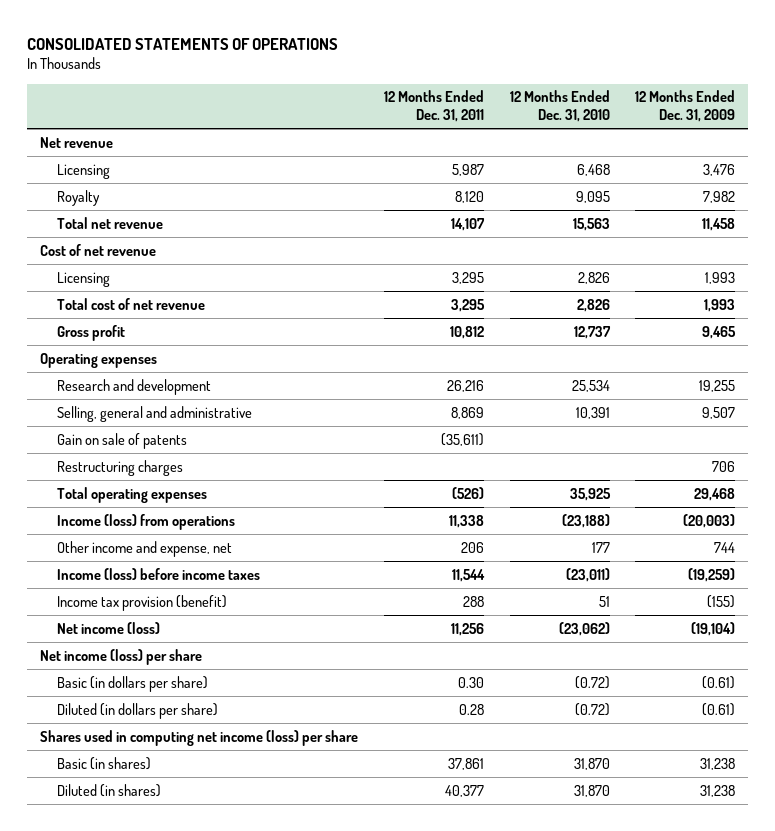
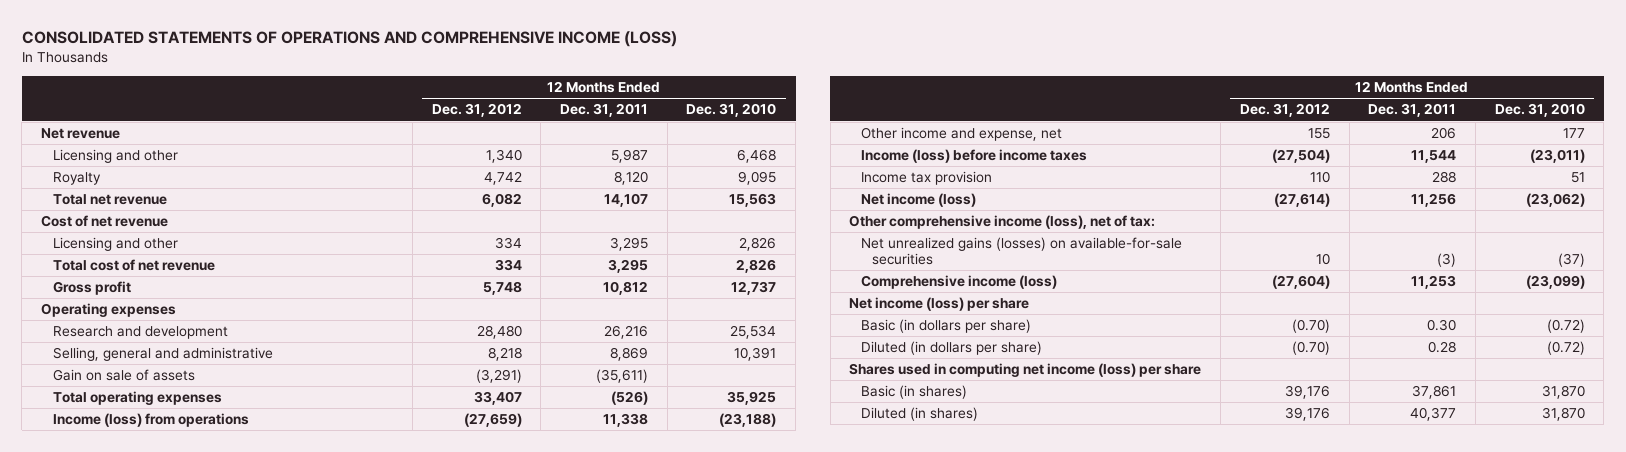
- CONSOLIDATED STATEMENTS OF OPERATIONS
+ CONSOLIDATED STATEMENTS OF OPERATIONS AND COMPREHENSIVE INCOME (LOSS)
- | 12 Months Ended Dec. 31, 2011 | 12 Months Ended Dec. 31, 2010 | 12 Months Ended Dec. 31, 2009
+ | 12 Months Ended Dec. 31, 2012 | 12 Months Ended Dec. 31, 2011 | 12 Months Ended Dec. 31, 2010
- Licensing | 5,987 | 6,468 | 3,476
+ Licensing and other | 1,340 | 5,987 | 6,468
- Licensing | 3,295 | 2,826 | 1,993
+ Licensing and other | 334 | 3,295 | 2,826
- Gain on sale of patents | (35,611) | |
- Restructuring charges | | | 706
+ Gain on sale of assets | (3,291) | (35,611) |
- Income tax provision (benefit) | 288 | 51 | (155)
+ Income tax provision | 110 | 288 | 51
+ Other comprehensive income (loss), net of tax:
+ Net unrealized gains (losses) on available-for-sale securities | 10 | (3) | (37)
+ Comprehensive income (loss) | (27,604) | 11,253 | (23,099)

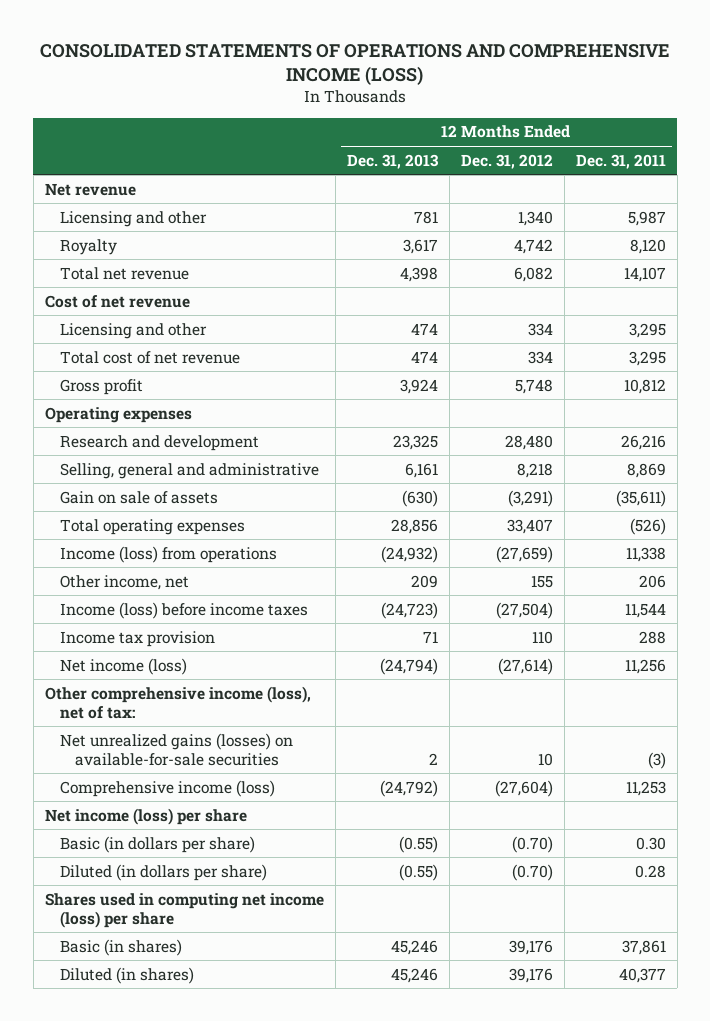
- | 12 Months Ended Dec. 31, 2012 | 12 Months Ended Dec. 31, 2011 | 12 Months Ended Dec. 31, 2010
+ | 12 Months Ended Dec. 31, 2013 | 12 Months Ended Dec. 31, 2012 | 12 Months Ended Dec. 31, 2011
- Other income and expense, net | 155 | 206 | 177
+ Other income, net | 209 | 155 | 206

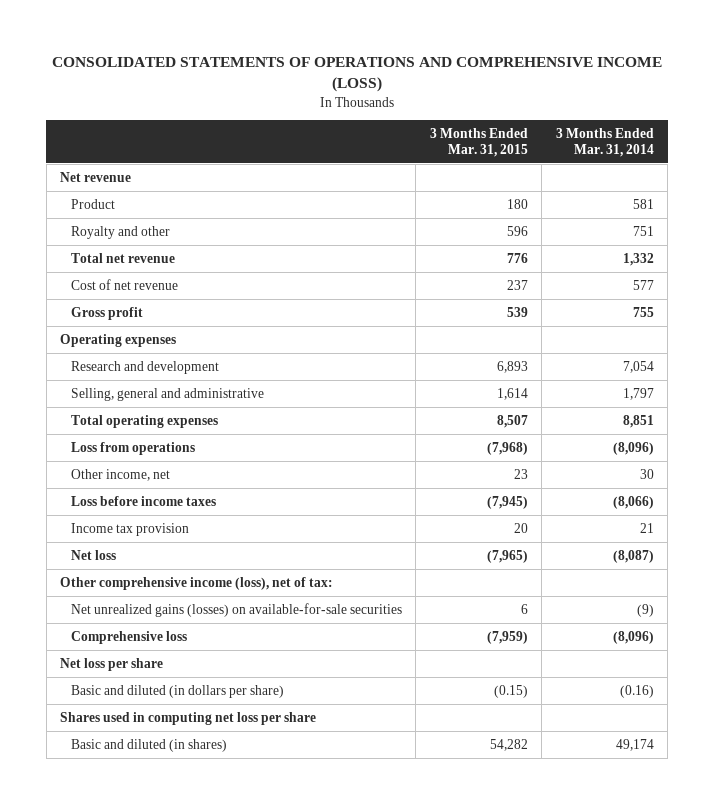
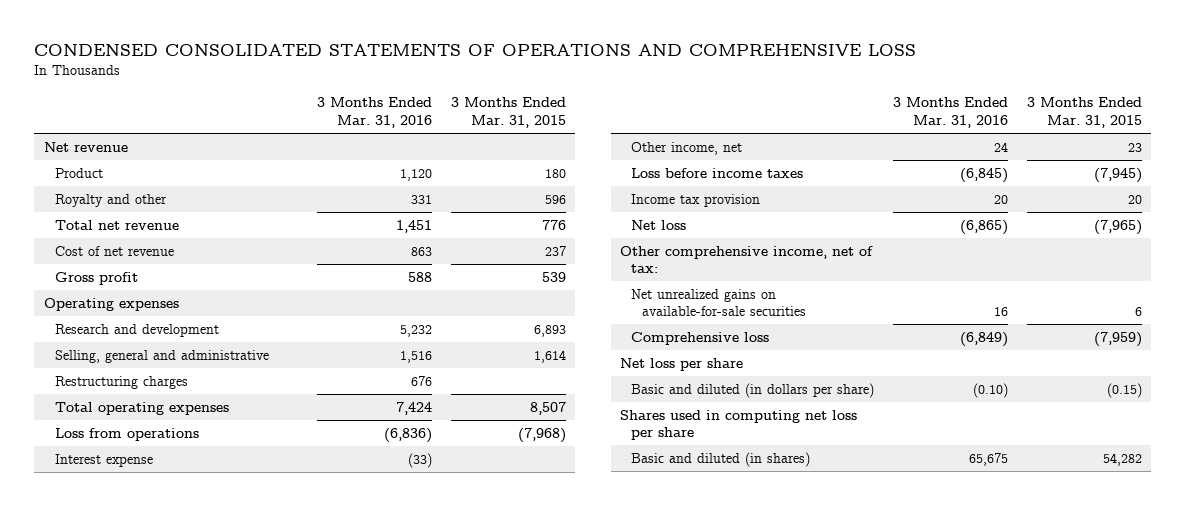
- CONSOLIDATED STATEMENTS OF OPERATIONS AND COMPREHENSIVE INCOME (LOSS)
+ CONDENSED CONSOLIDATED STATEMENTS OF OPERATIONS AND COMPREHENSIVE LOSS
- | 3 Months Ended Mar. 31, 2015 | 3 Months Ended Mar. 31, 2014
+ | 3 Months Ended Mar. 31, 2016 | 3 Months Ended Mar. 31, 2015
+ Restructuring charges | 676 |
+ Interest expense | (33) |
- Other comprehensive income (loss), net of tax:
- Net unrealized gains (losses) on available-for-sale securities | 6 | (9)
+ Other comprehensive income, net of tax:
+ Net unrealized gains on available-for-sale securities | 16 | 6

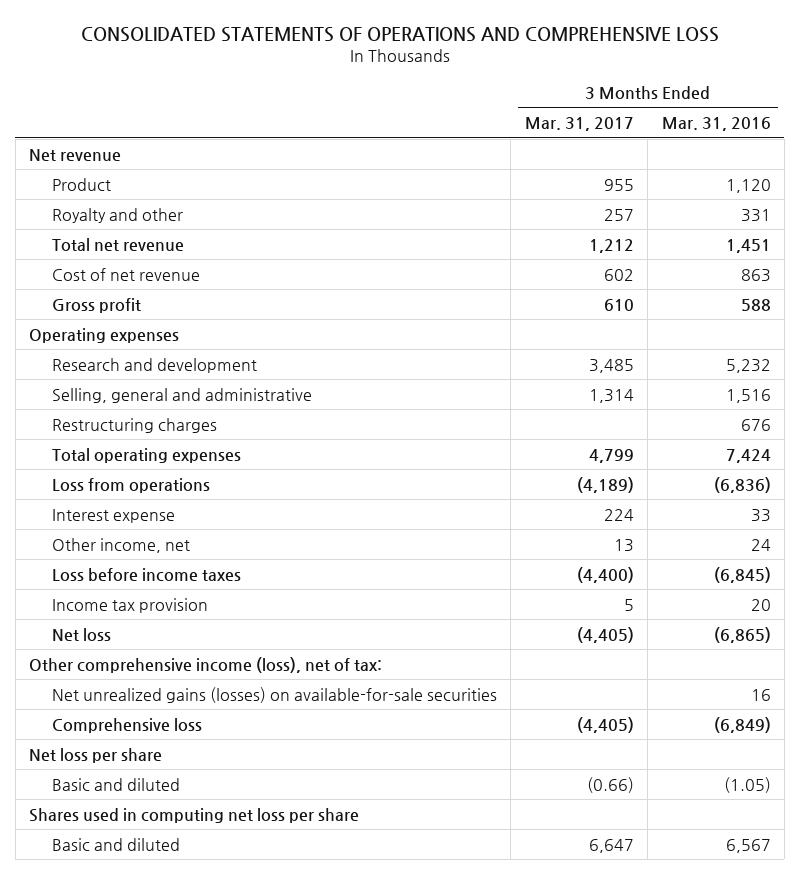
- CONDENSED CONSOLIDATED STATEMENTS OF OPERATIONS AND COMPREHENSIVE LOSS
+ CONSOLIDATED STATEMENTS OF OPERATIONS AND COMPREHENSIVE LOSS
- | 3 Months Ended Mar. 31, 2016 | 3 Months Ended Mar. 31, 2015
+ | 3 Months Ended Mar. 31, 2017 | 3 Months Ended Mar. 31, 2016
- Interest expense | (33) |
+ Interest expense | 224 | 33
- Other comprehensive income, net of tax:
- Net unrealized gains on available-for-sale securities | 16 | 6
+ Other comprehensive income (loss), net of tax:
+ Net unrealized gains (losses) on available-for-sale securities | | 16
- Basic and diluted (in dollars per share) | (0.10) | (0.15)
+ Basic and diluted | (0.66) | (1.05)
- Basic and diluted (in shares) | 65,675 | 54,282
+ Basic and diluted | 6,647 | 6,567

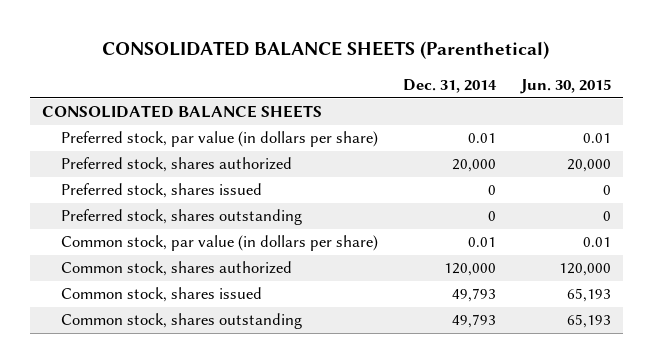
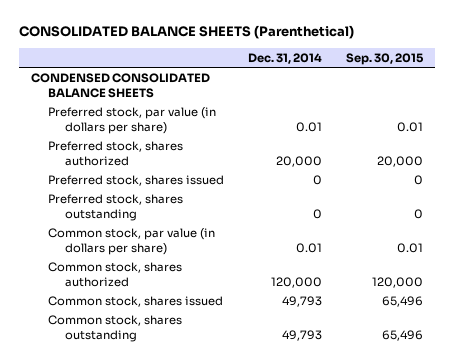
- | Dec. 31, 2014 | Jun. 30, 2015
+ | Dec. 31, 2014 | Sep. 30, 2015
- CONSOLIDATED BALANCE SHEETS
+ CONDENSED CONSOLIDATED BALANCE SHEETS

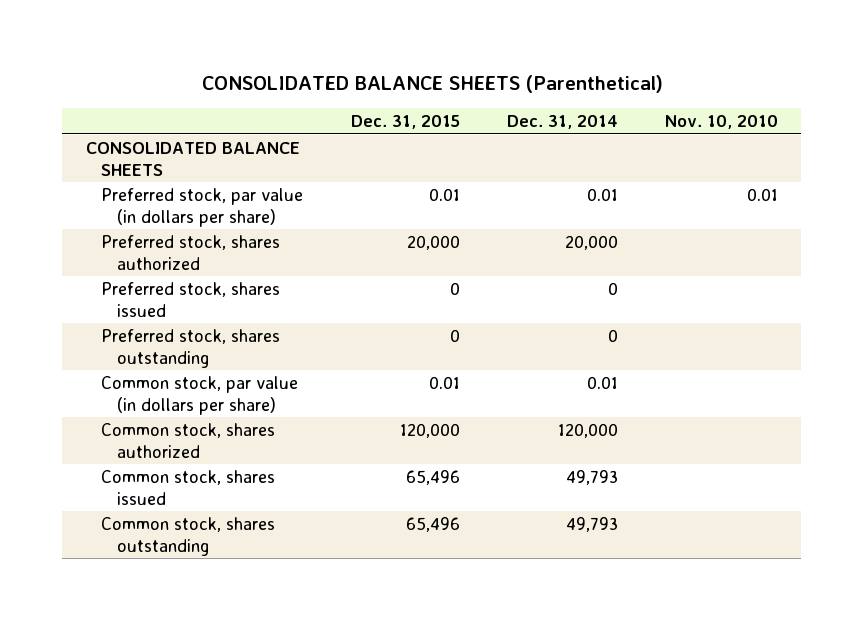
- | Dec. 31, 2014 | Sep. 30, 2015
+ | Dec. 31, 2015 | Dec. 31, 2014 | Nov. 10, 2010
- CONDENSED CONSOLIDATED BALANCE SHEETS
+ CONSOLIDATED BALANCE SHEETS

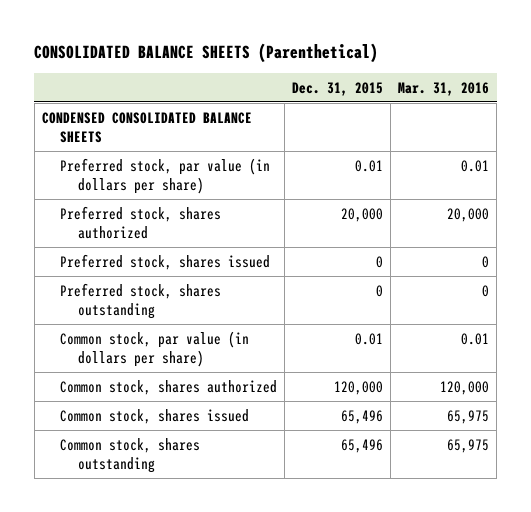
- | Dec. 31, 2015 | Dec. 31, 2014 | Nov. 10, 2010
+ | Dec. 31, 2015 | Mar. 31, 2016
- CONSOLIDATED BALANCE SHEETS
+ CONDENSED CONSOLIDATED BALANCE SHEETS

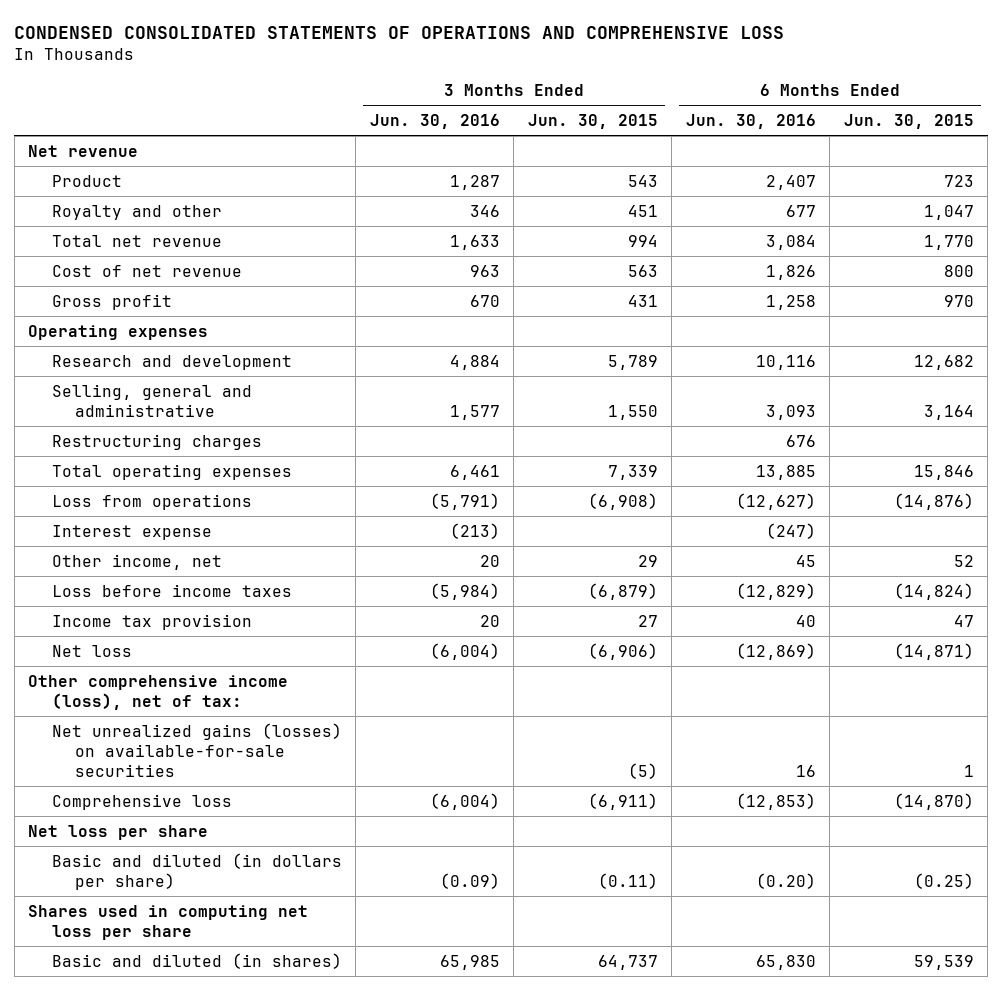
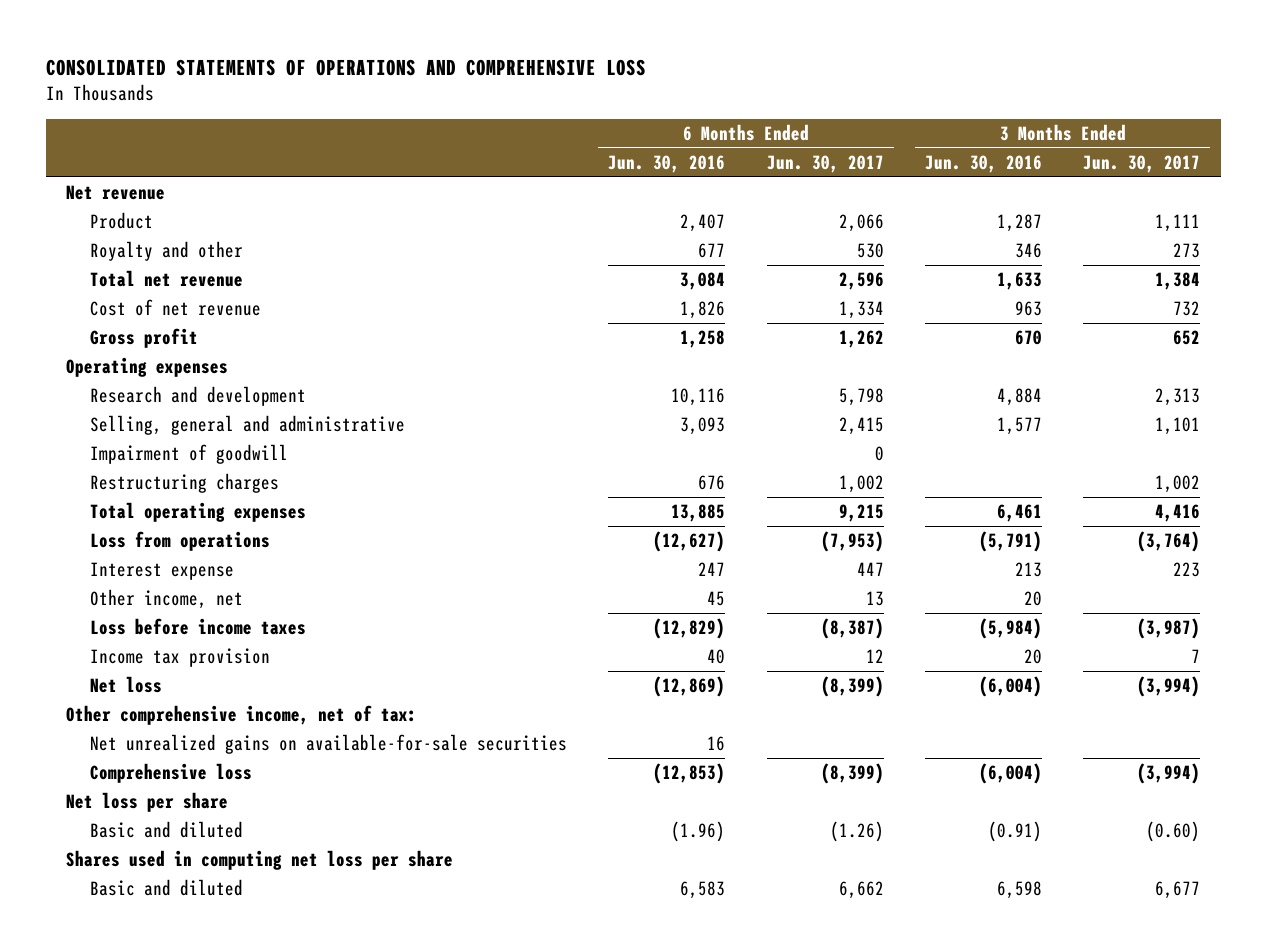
- CONDENSED CONSOLIDATED STATEMENTS OF OPERATIONS AND COMPREHENSIVE LOSS
+ CONSOLIDATED STATEMENTS OF OPERATIONS AND COMPREHENSIVE LOSS
- | 3 Months Ended Jun. 30, 2016 | 3 Months Ended Jun. 30, 2015 | 6 Months Ended Jun. 30, 2016 | 6 Months Ended Jun. 30, 2015
+ | 6 Months Ended Jun. 30, 2016 | 6 Months Ended Jun. 30, 2017 | 3 Months Ended Jun. 30, 2016 | 3 Months Ended Jun. 30, 2017
+ Impairment of goodwill | | 0 | |
- Interest expense | (213) | | (247) |
+ Interest expense | 247 | 447 | 213 | 223
- Other comprehensive income (loss), net of tax:
- Net unrealized gains (losses) on available-for-sale securities | | (5) | 16 | 1
+ Other comprehensive income, net of tax:
+ Net unrealized gains on available-for-sale securities | 16 | | |
- Basic and diluted (in dollars per share) | (0.09) | (0.11) | (0.20) | (0.25)
+ Basic and diluted | (1.96) | (1.26) | (0.91) | (0.60)
- Basic and diluted (in shares) | 65,985 | 64,737 | 65,830 | 59,539
+ Basic and diluted | 6,583 | 6,662 | 6,598 | 6,677

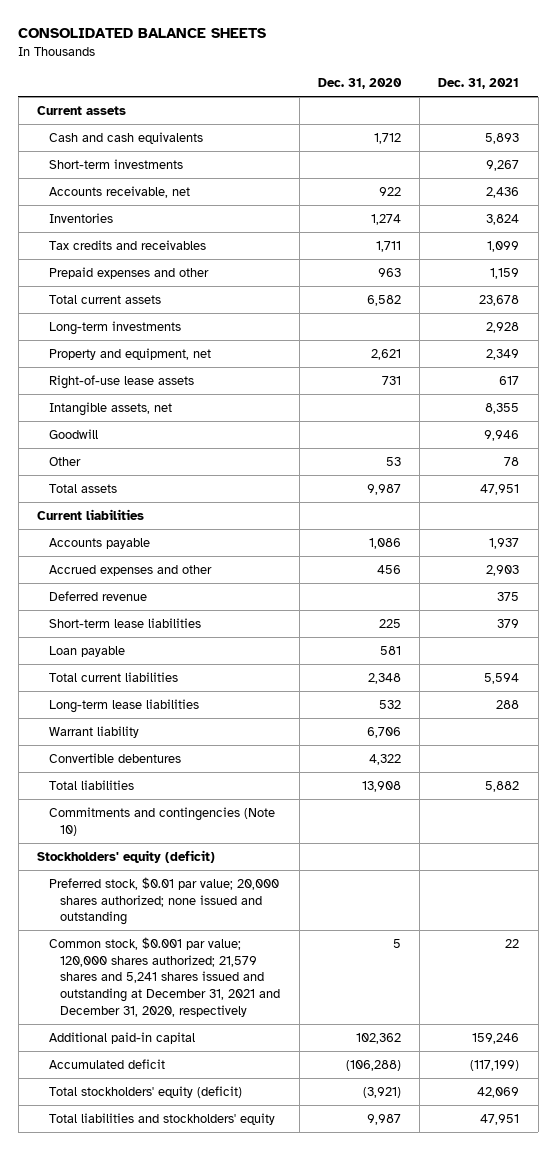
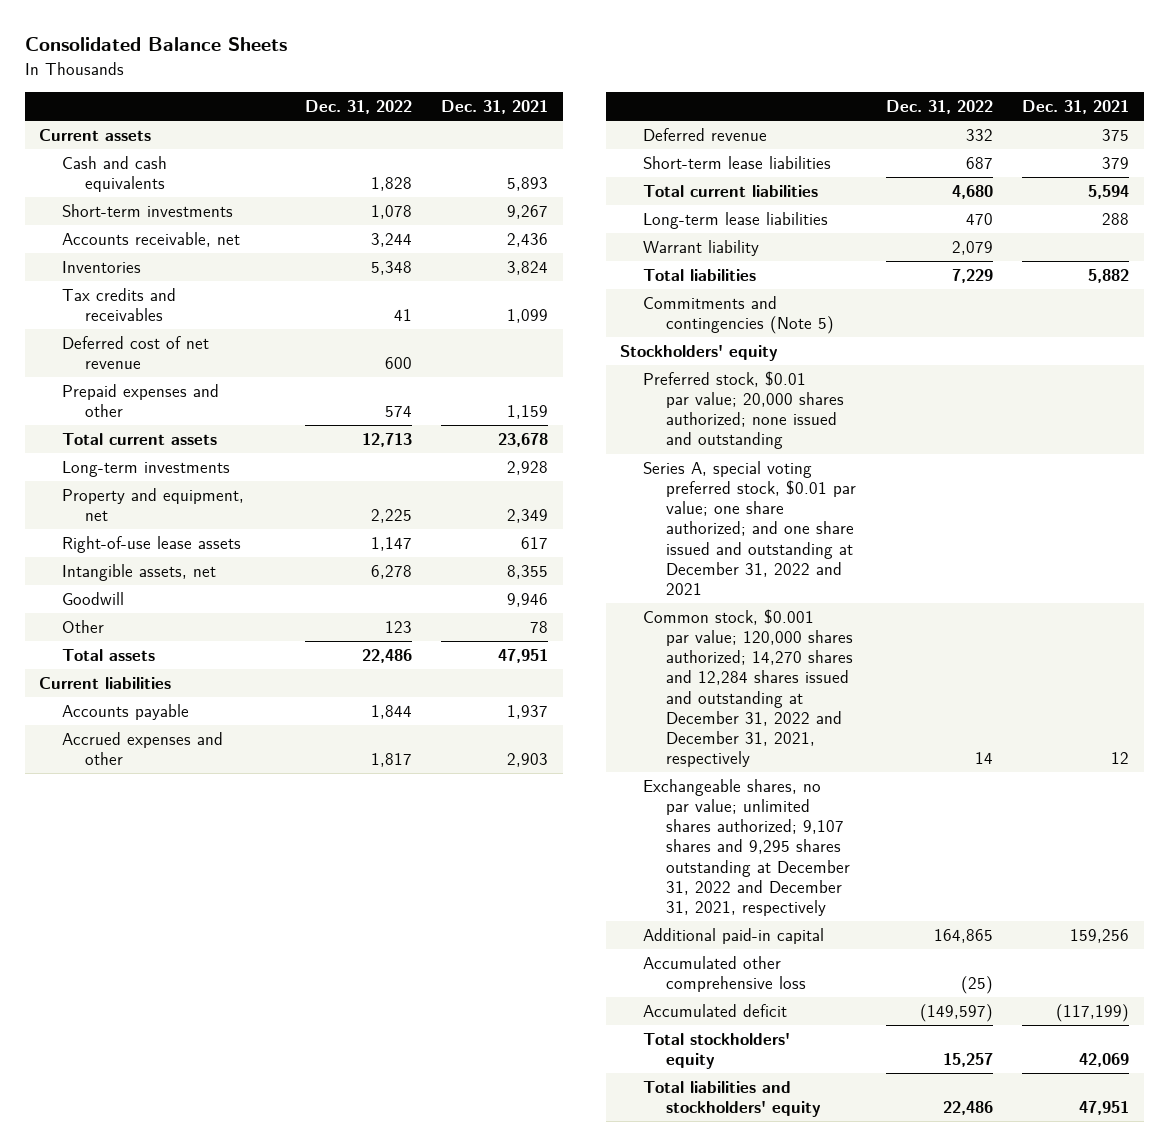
- CONSOLIDATED BALANCE SHEETS
+ Consolidated Balance Sheets
- | Dec. 31, 2020 | Dec. 31, 2021
+ | Dec. 31, 2022 | Dec. 31, 2021
+ Deferred cost of net revenue | 600 |
- Loan payable | 581 |
- Convertible debentures | 4,322 |
- Commitments and contingencies (Note 10)
- Stockholders' equity (deficit)
+ Commitments and contingencies (Note 5)
+ Stockholders' equity
- Common stock, $0.001 par value; 120,000 shares authorized; 21,579 shares and 5,241 shares issued and outstanding at December 31, 2021 and December 31, 2020, respectively | 5 | 22
- Additional paid-in capital | 102,362 | 159,246
+ Series A, special voting preferred stock, $0.01 par value; one share authorized; and one share issued and outstanding at December 31, 2022 and 2021
+ Common stock, $0.001 par value; 120,000 shares authorized; 14,270 shares and 12,284 shares issued and outstanding at December 31, 2022 and December 31, 2021, respectively | 14 | 12
+ Exchangeable shares, no par value; unlimited shares authorized; 9,107 shares and 9,295 shares outstanding at December 31, 2022 and December 31, 2021, respectively
+ Additional paid-in capital | 164,865 | 159,256
+ Accumulated other comprehensive loss | (25) |
- Total stockholders' equity (deficit) | (3,921) | 42,069
+ Total stockholders' equity | 15,257 | 42,069

